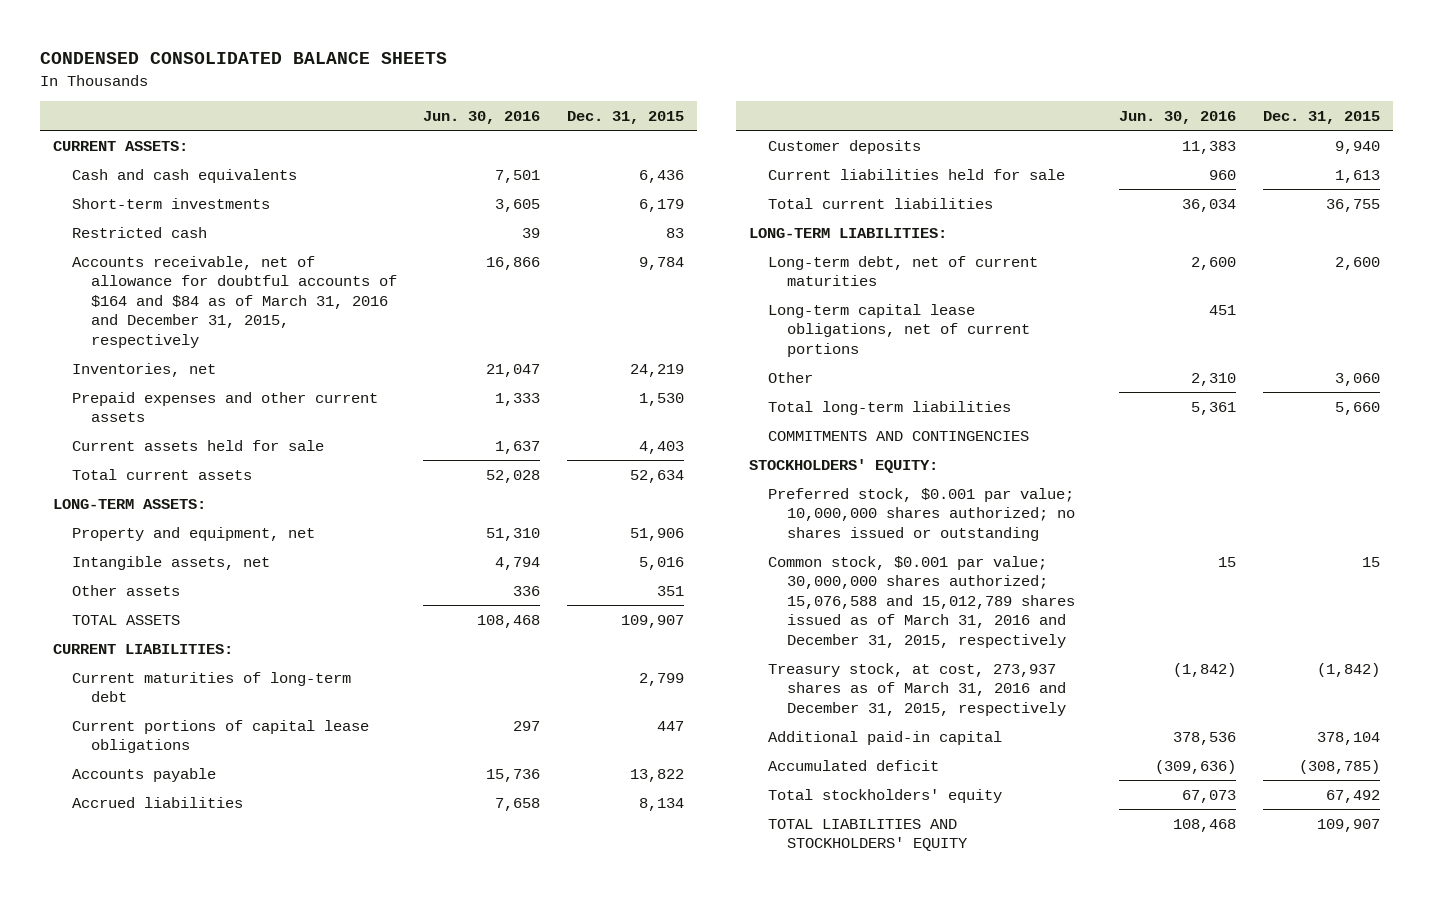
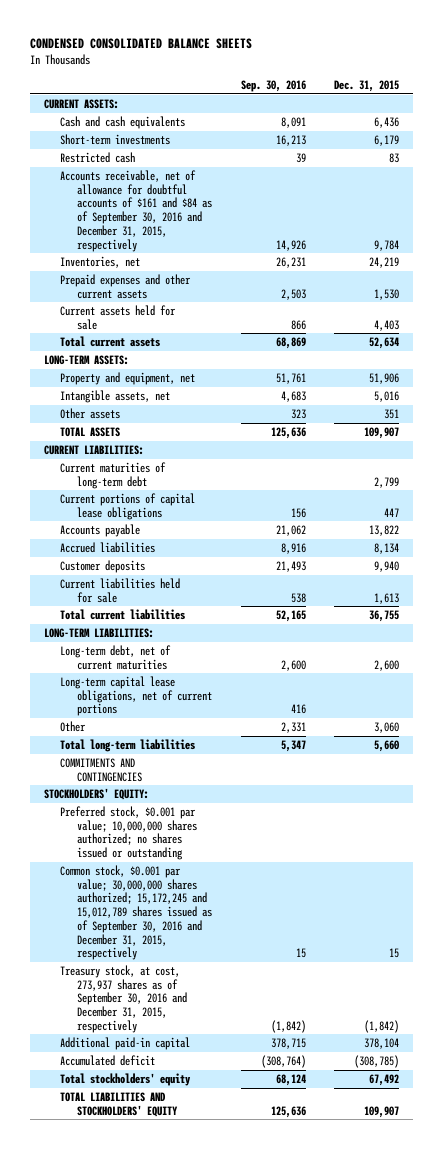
- | Jun. 30, 2016 | Dec. 31, 2015
+ | Sep. 30, 2016 | Dec. 31, 2015
- Accounts receivable, net of allowance for doubtful accounts of $164 and $84 as of March 31, 2016 and December 31, 2015, respectively | 16,866 | 9,784
+ Accounts receivable, net of allowance for doubtful accounts of $161 and $84 as of September 30, 2016 and December 31, 2015, respectively | 14,926 | 9,784
- Common stock, $0.001 par value; 30,000,000 shares authorized; 15,076,588 and 15,012,789 shares issued as of March 31, 2016 and December 31, 2015, respectively | 15 | 15
- Treasury stock, at cost, 273,937 shares as of March 31, 2016 and December 31, 2015, respectively | (1,842) | (1,842)
+ Common stock, $0.001 par value; 30,000,000 shares authorized; 15,172,245 and 15,012,789 shares issued as of September 30, 2016 and December 31, 2015, respectively | 15 | 15
+ Treasury stock, at cost, 273,937 shares as of September 30, 2016 and December 31, 2015, respectively | (1,842) | (1,842)

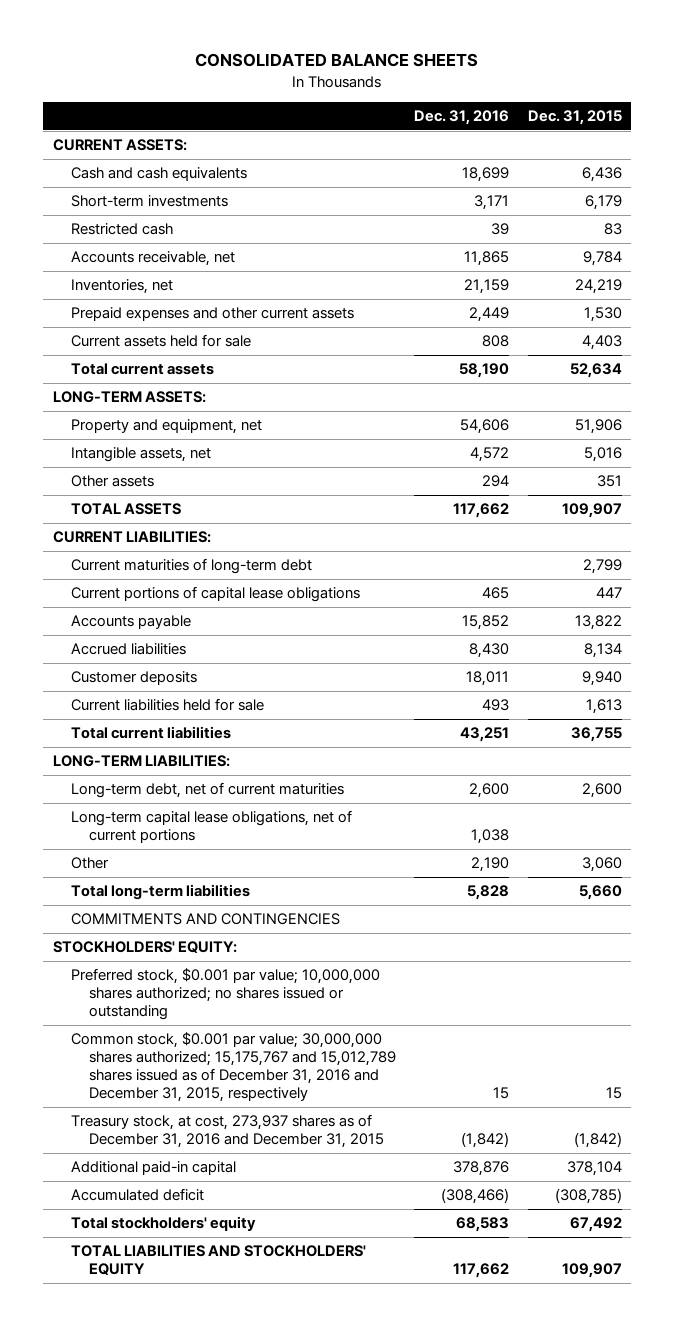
- CONDENSED CONSOLIDATED BALANCE SHEETS
+ CONSOLIDATED BALANCE SHEETS
- | Sep. 30, 2016 | Dec. 31, 2015
+ | Dec. 31, 2016 | Dec. 31, 2015
- Accounts receivable, net of allowance for doubtful accounts of $161 and $84 as of September 30, 2016 and December 31, 2015, respectively | 14,926 | 9,784
+ Accounts receivable, net | 11,865 | 9,784
- Common stock, $0.001 par value; 30,000,000 shares authorized; 15,172,245 and 15,012,789 shares issued as of September 30, 2016 and December 31, 2015, respectively | 15 | 15
- Treasury stock, at cost, 273,937 shares as of September 30, 2016 and December 31, 2015, respectively | (1,842) | (1,842)
+ Common stock, $0.001 par value; 30,000,000 shares authorized; 15,175,767 and 15,012,789 shares issued as of December 31, 2016 and December 31, 2015, respectively | 15 | 15
+ Treasury stock, at cost, 273,937 shares as of December 31, 2016 and December 31, 2015 | (1,842) | (1,842)

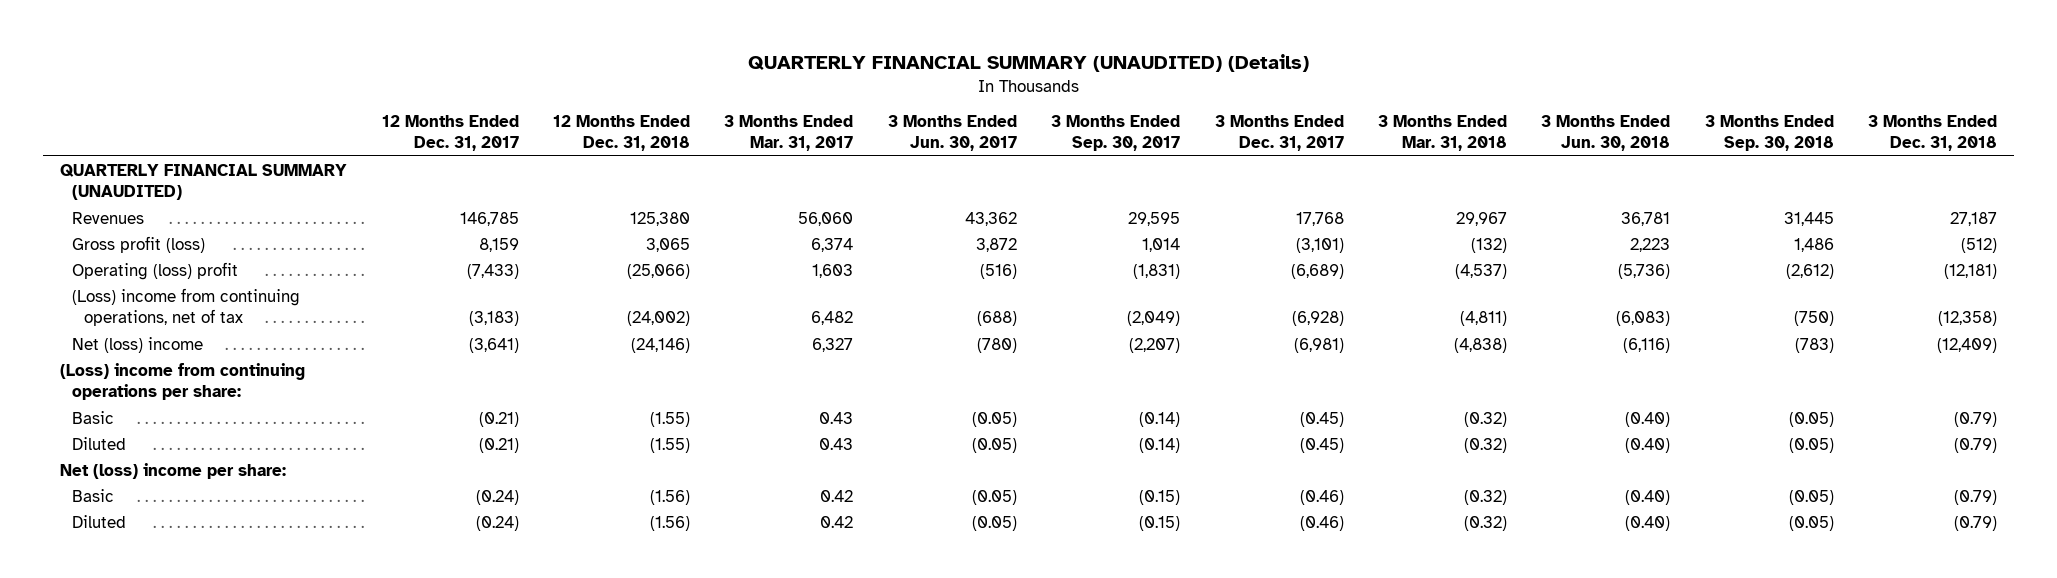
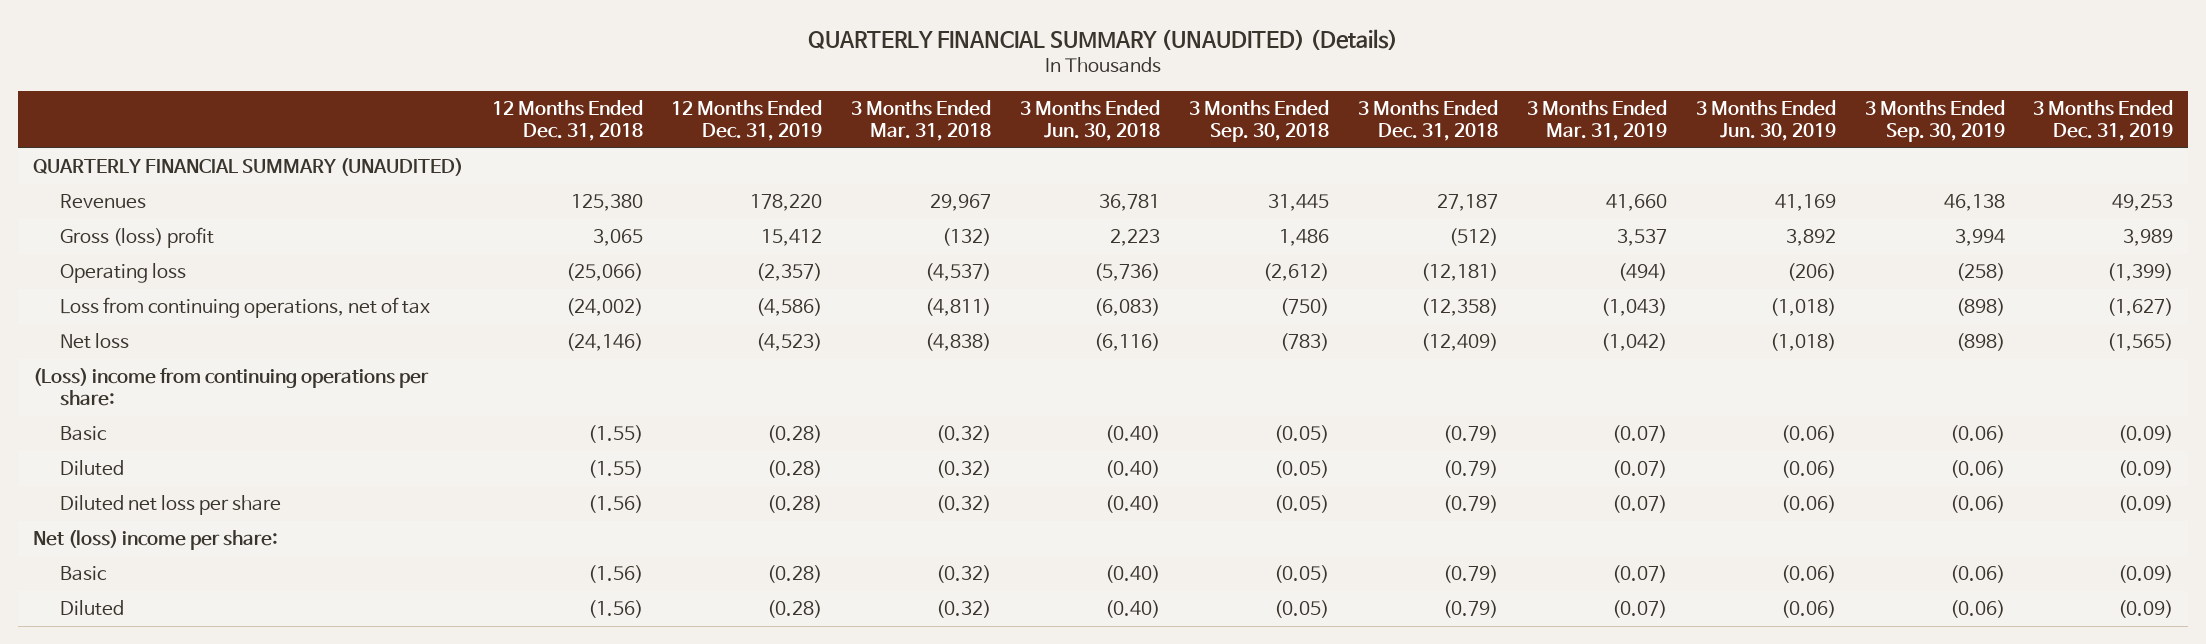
- | 12 Months Ended Dec. 31, 2017 | 12 Months Ended Dec. 31, 2018 | 3 Months Ended Mar. 31, 2017 | 3 Months Ended Jun. 30, 2017 | 3 Months Ended Sep. 30, 2017 | 3 Months Ended Dec. 31, 2017 | 3 Months Ended Mar. 31, 2018 | 3 Months Ended Jun. 30, 2018 | 3 Months Ended Sep. 30, 2018 | 3 Months Ended Dec. 31, 2018
+ | 12 Months Ended Dec. 31, 2018 | 12 Months Ended Dec. 31, 2019 | 3 Months Ended Mar. 31, 2018 | 3 Months Ended Jun. 30, 2018 | 3 Months Ended Sep. 30, 2018 | 3 Months Ended Dec. 31, 2018 | 3 Months Ended Mar. 31, 2019 | 3 Months Ended Jun. 30, 2019 | 3 Months Ended Sep. 30, 2019 | 3 Months Ended Dec. 31, 2019
- Gross profit (loss) | 8,159 | 3,065 | 6,374 | 3,872 | 1,014 | (3,101) | (132) | 2,223 | 1,486 | (512)
- Operating (loss) profit | (7,433) | (25,066) | 1,603 | (516) | (1,831) | (6,689) | (4,537) | (5,736) | (2,612) | (12,181)
- (Loss) income from continuing operations, net of tax | (3,183) | (24,002) | 6,482 | (688) | (2,049) | (6,928) | (4,811) | (6,083) | (750) | (12,358)
- Net (loss) income | (3,641) | (24,146) | 6,327 | (780) | (2,207) | (6,981) | (4,838) | (6,116) | (783) | (12,409)
+ Gross (loss) profit | 3,065 | 15,412 | (132) | 2,223 | 1,486 | (512) | 3,537 | 3,892 | 3,994 | 3,989
+ Operating loss | (25,066) | (2,357) | (4,537) | (5,736) | (2,612) | (12,181) | (494) | (206) | (258) | (1,399)
+ Loss from continuing operations, net of tax | (24,002) | (4,586) | (4,811) | (6,083) | (750) | (12,358) | (1,043) | (1,018) | (898) | (1,627)
+ Net loss | (24,146) | (4,523) | (4,838) | (6,116) | (783) | (12,409) | (1,042) | (1,018) | (898) | (1,565)
+ Diluted net loss per share | (1.56) | (0.28) | (0.32) | (0.40) | (0.05) | (0.79) | (0.07) | (0.06) | (0.06) | (0.09)

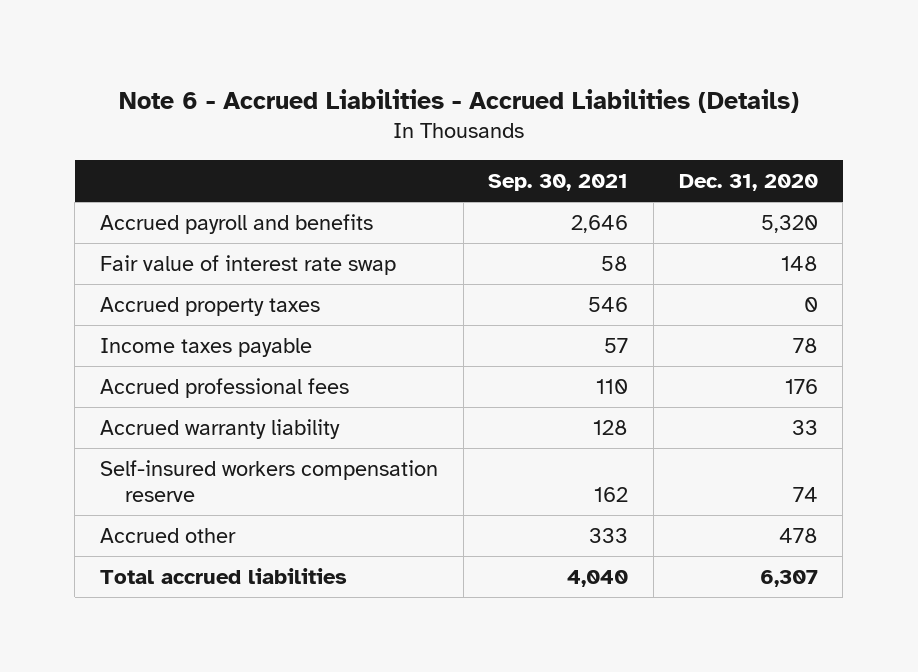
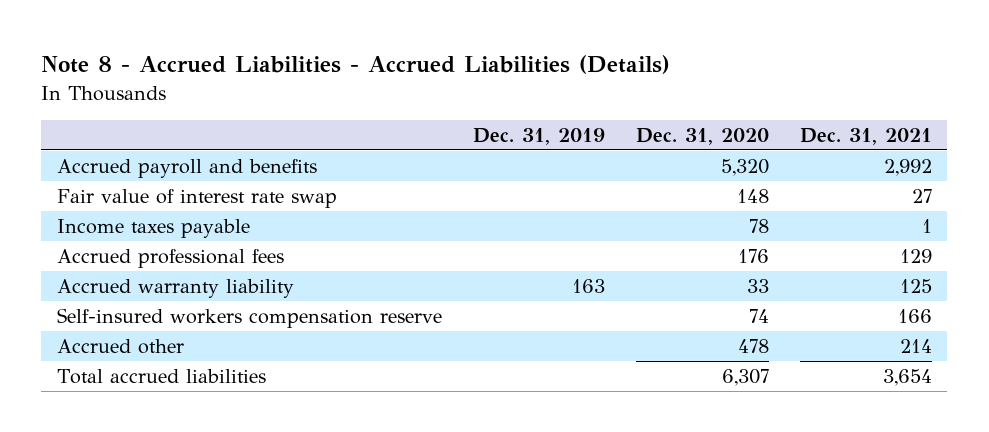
- Note 6 - Accrued Liabilities - Accrued Liabilities (Details)
+ Note 8 - Accrued Liabilities - Accrued Liabilities (Details)
- | Sep. 30, 2021 | Dec. 31, 2020
+ | Dec. 31, 2019 | Dec. 31, 2020 | Dec. 31, 2021
- Accrued property taxes | 546 | 0

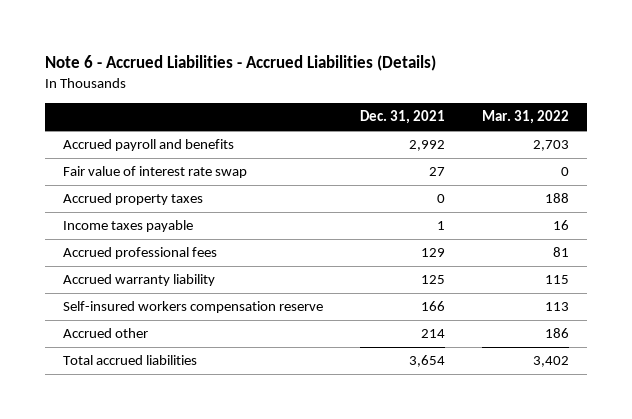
- Note 8 - Accrued Liabilities - Accrued Liabilities (Details)
+ Note 6 - Accrued Liabilities - Accrued Liabilities (Details)
- | Dec. 31, 2019 | Dec. 31, 2020 | Dec. 31, 2021
+ | Dec. 31, 2021 | Mar. 31, 2022
+ Accrued property taxes | 0 | 188

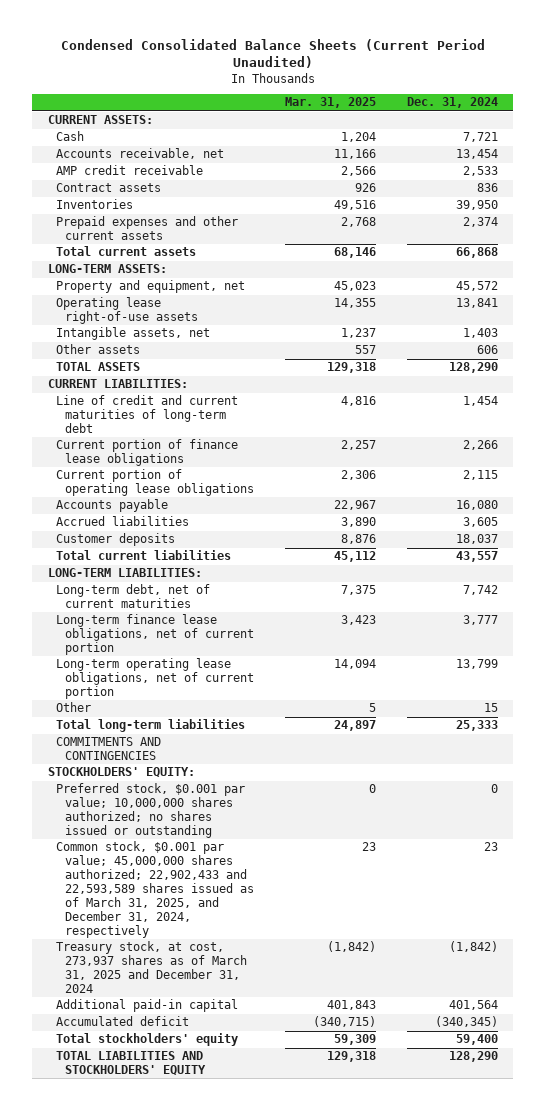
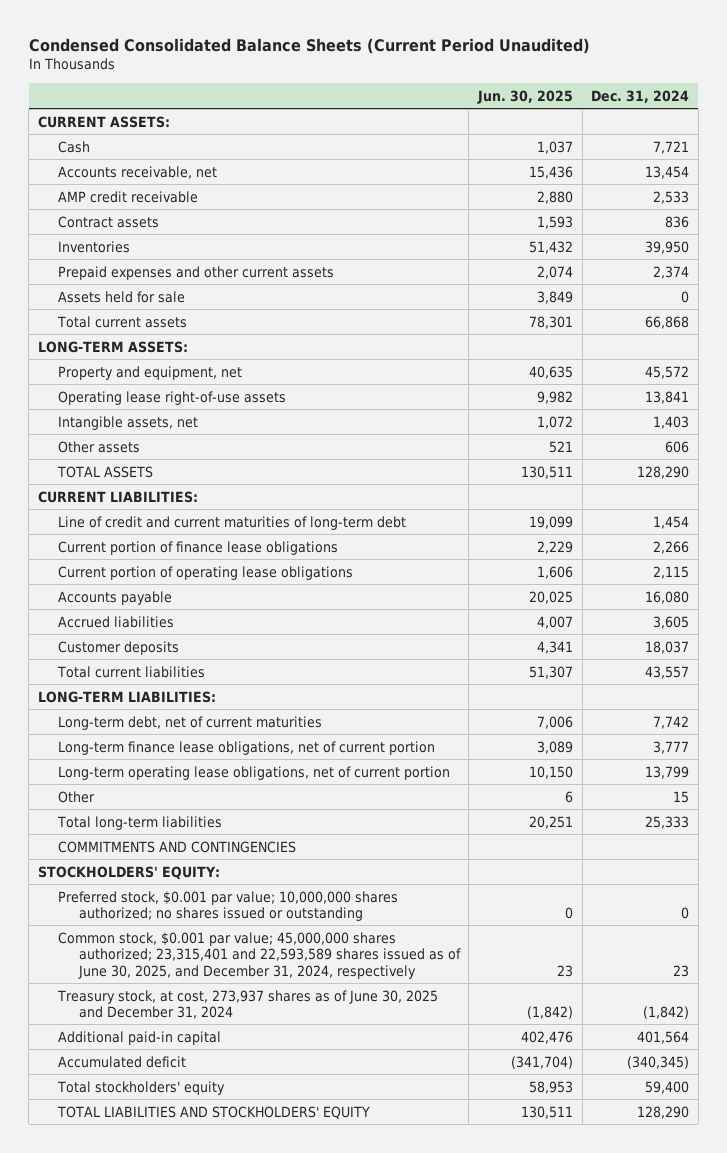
- | Mar. 31, 2025 | Dec. 31, 2024
+ | Jun. 30, 2025 | Dec. 31, 2024
+ Assets held for sale | 3,849 | 0
- Common stock, $0.001 par value; 45,000,000 shares authorized; 22,902,433 and 22,593,589 shares issued as of March 31, 2025, and December 31, 2024, respectively | 23 | 23
- Treasury stock, at cost, 273,937 shares as of March 31, 2025 and December 31, 2024 | (1,842) | (1,842)
+ Common stock, $0.001 par value; 45,000,000 shares authorized; 23,315,401 and 22,593,589 shares issued as of June 30, 2025, and December 31, 2024, respectively | 23 | 23
+ Treasury stock, at cost, 273,937 shares as of June 30, 2025 and December 31, 2024 | (1,842) | (1,842)

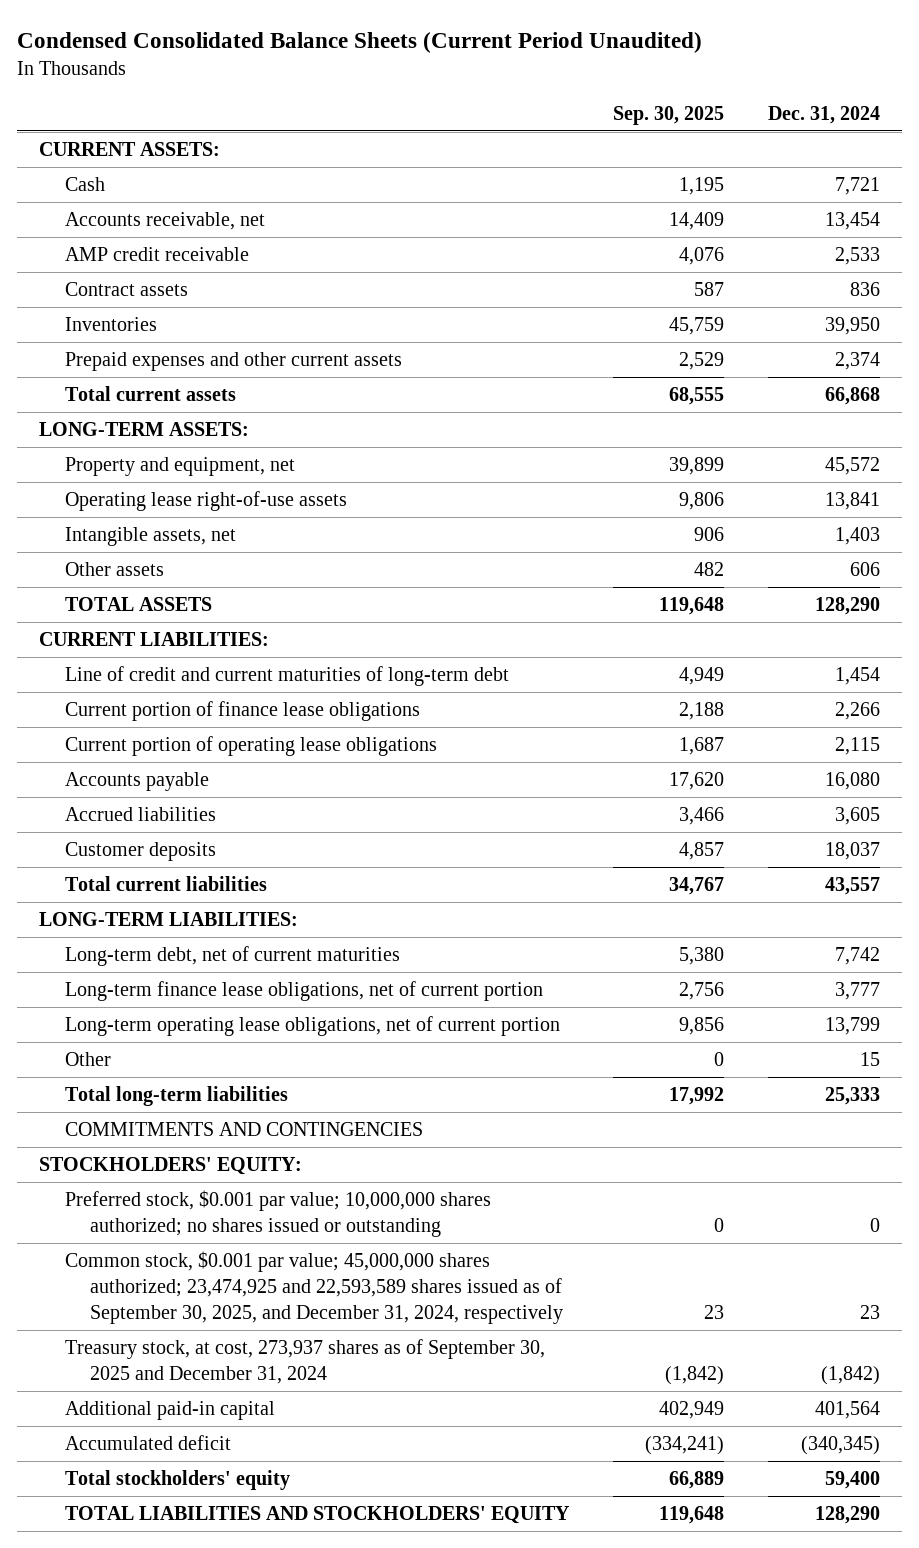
- | Jun. 30, 2025 | Dec. 31, 2024
+ | Sep. 30, 2025 | Dec. 31, 2024
- Assets held for sale | 3,849 | 0
- Common stock, $0.001 par value; 45,000,000 shares authorized; 23,315,401 and 22,593,589 shares issued as of June 30, 2025, and December 31, 2024, respectively | 23 | 23
- Treasury stock, at cost, 273,937 shares as of June 30, 2025 and December 31, 2024 | (1,842) | (1,842)
+ Common stock, $0.001 par value; 45,000,000 shares authorized; 23,474,925 and 22,593,589 shares issued as of September 30, 2025, and December 31, 2024, respectively | 23 | 23
+ Treasury stock, at cost, 273,937 shares as of September 30, 2025 and December 31, 2024 | (1,842) | (1,842)

